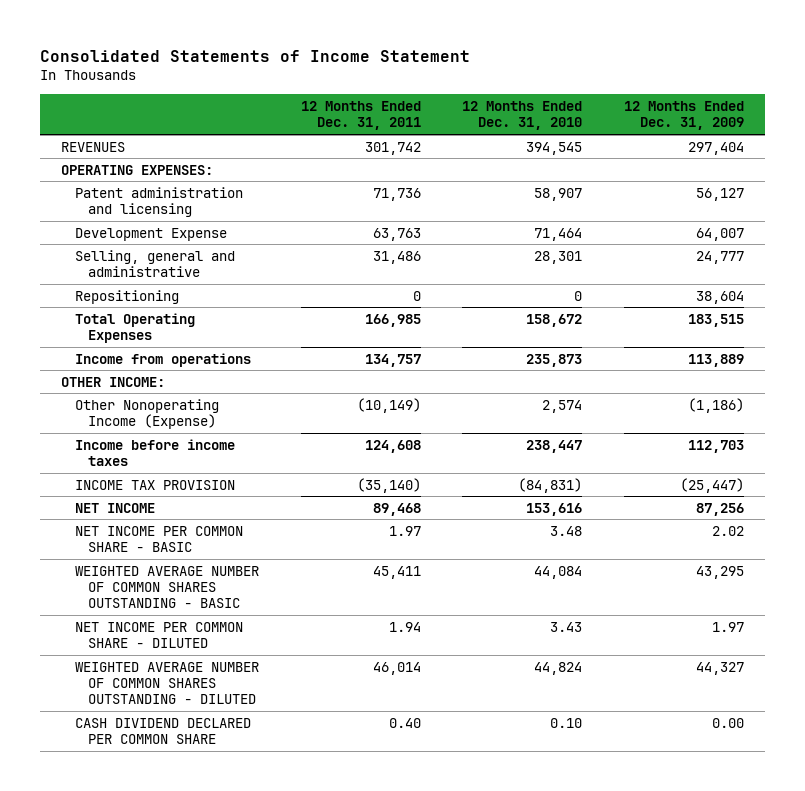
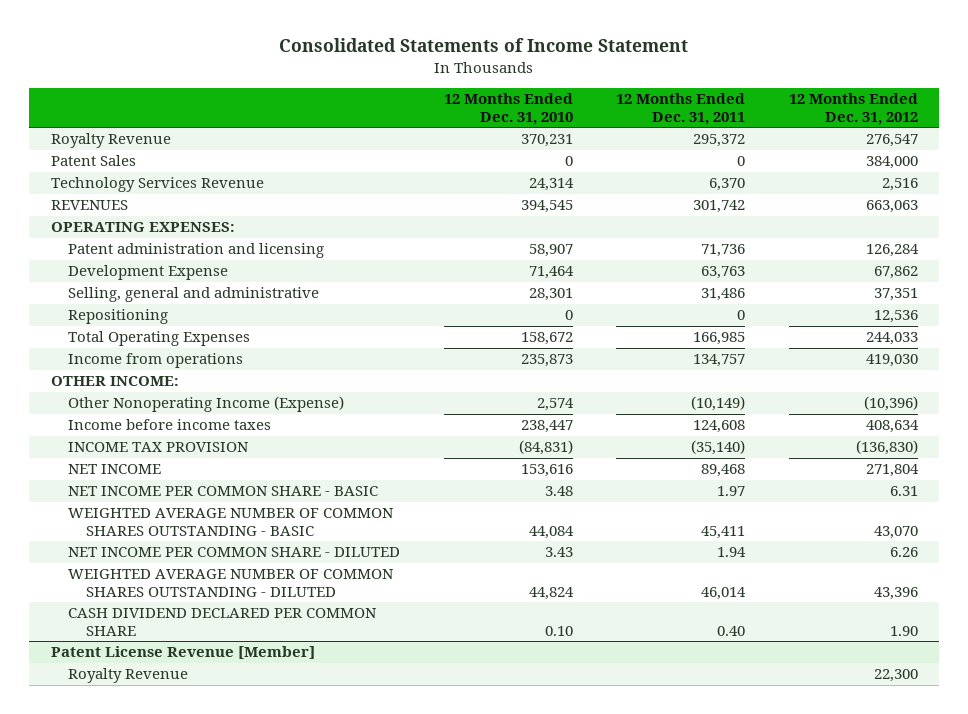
- | 12 Months Ended Dec. 31, 2011 | 12 Months Ended Dec. 31, 2010 | 12 Months Ended Dec. 31, 2009
+ | 12 Months Ended Dec. 31, 2010 | 12 Months Ended Dec. 31, 2011 | 12 Months Ended Dec. 31, 2012
+ Royalty Revenue | 370,231 | 295,372 | 276,547
+ Patent Sales | 0 | 0 | 384,000
+ Technology Services Revenue | 24,314 | 6,370 | 2,516
+ Patent License Revenue [Member]
+ Royalty Revenue | | | 22,300

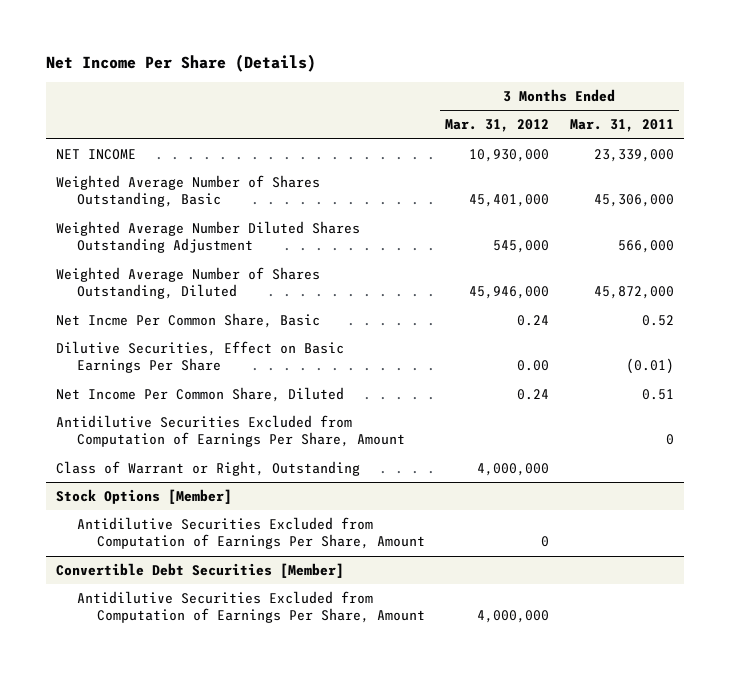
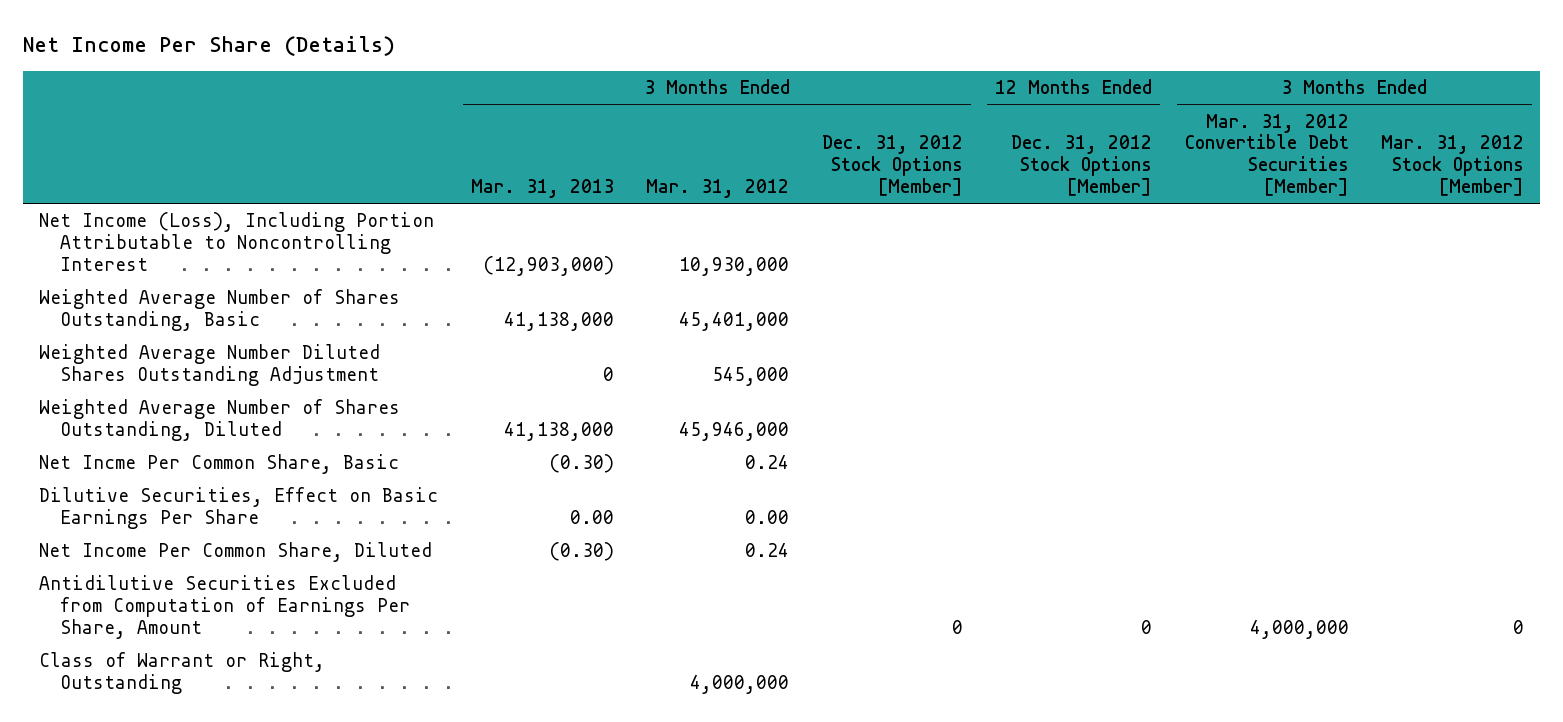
- | 3 Months Ended Mar. 31, 2012 | 3 Months Ended Mar. 31, 2011
+ | 3 Months Ended Mar. 31, 2013 | 3 Months Ended Mar. 31, 2012 | 3 Months Ended Dec. 31, 2012 Stock Options [Member] | 12 Months Ended Dec. 31, 2012 Stock Options [Member] | 3 Months Ended Mar. 31, 2012 Convertible Debt Securities [Member] | 3 Months Ended Mar. 31, 2012 Stock Options [Member]
- NET INCOME | 10,930,000 | 23,339,000
+ Net Income (Loss), Including Portion Attributable to Noncontrolling Interest | (12,903,000) | 10,930,000 | | | |
- Stock Options [Member]
- Antidilutive Securities Excluded from Computation of Earnings Per Share, Amount | 0 |
- Convertible Debt Securities [Member]
- Antidilutive Securities Excluded from Computation of Earnings Per Share, Amount | 4,000,000 |

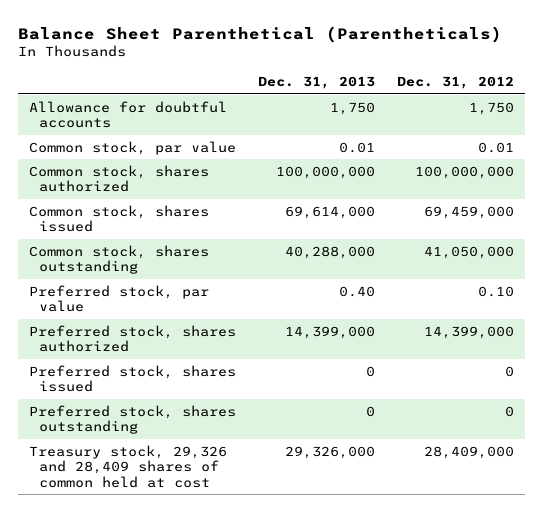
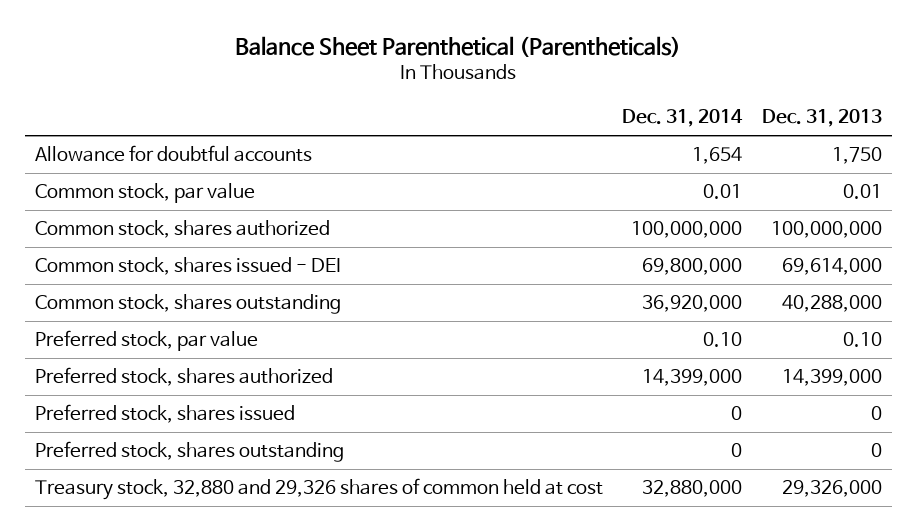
- | Dec. 31, 2013 | Dec. 31, 2012
+ | Dec. 31, 2014 | Dec. 31, 2013
- Common stock, shares issued | 69,614,000 | 69,459,000
+ Common stock, shares issued - DEI | 69,800,000 | 69,614,000
- Preferred stock, par value | 0.40 | 0.10
+ Preferred stock, par value | 0.10 | 0.10
- Treasury stock, 29,326 and 28,409 shares of common held at cost | 29,326,000 | 28,409,000
+ Treasury stock, 32,880 and 29,326 shares of common held at cost | 32,880,000 | 29,326,000

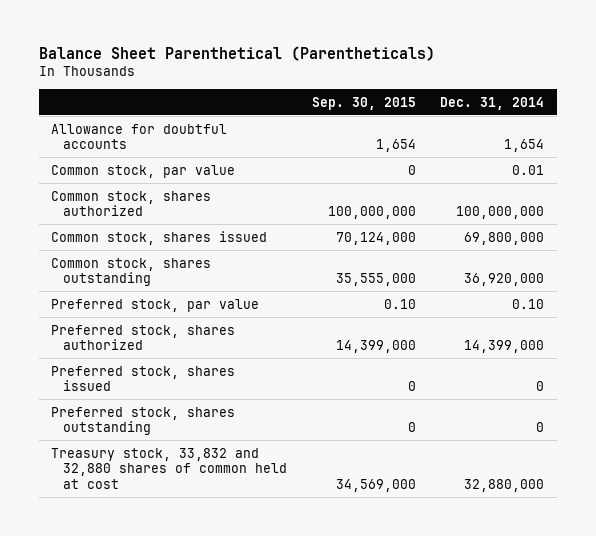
- | Dec. 31, 2014 | Dec. 31, 2013
+ | Sep. 30, 2015 | Dec. 31, 2014
- Common stock, shares issued - DEI | 69,800,000 | 69,614,000
+ Common stock, shares issued | 70,124,000 | 69,800,000
- Treasury stock, 32,880 and 29,326 shares of common held at cost | 32,880,000 | 29,326,000
+ Treasury stock, 33,832 and 32,880 shares of common held at cost | 34,569,000 | 32,880,000

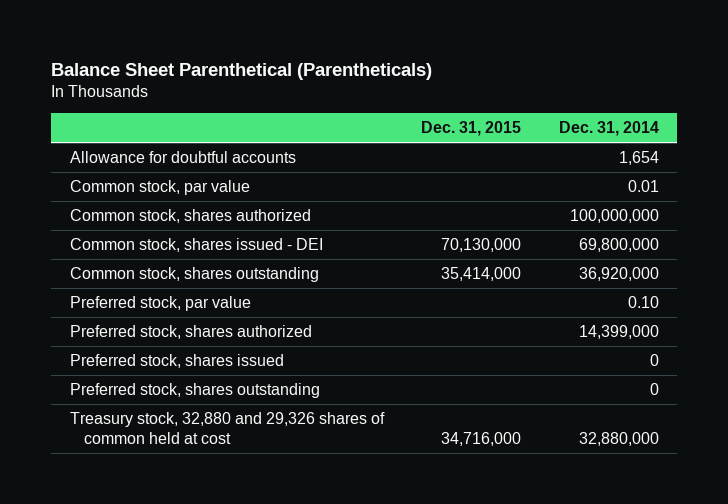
- | Sep. 30, 2015 | Dec. 31, 2014
+ | Dec. 31, 2015 | Dec. 31, 2014
- Common stock, shares issued | 70,124,000 | 69,800,000
+ Common stock, shares issued - DEI | 70,130,000 | 69,800,000
- Treasury stock, 33,832 and 32,880 shares of common held at cost | 34,569,000 | 32,880,000
+ Treasury stock, 32,880 and 29,326 shares of common held at cost | 34,716,000 | 32,880,000

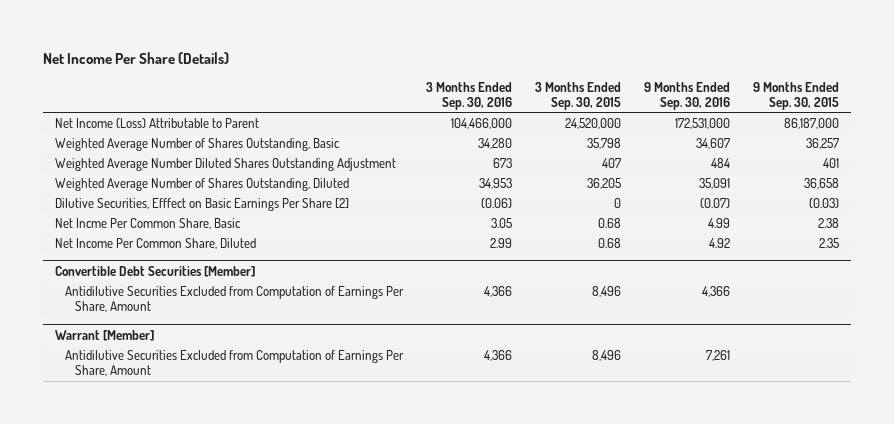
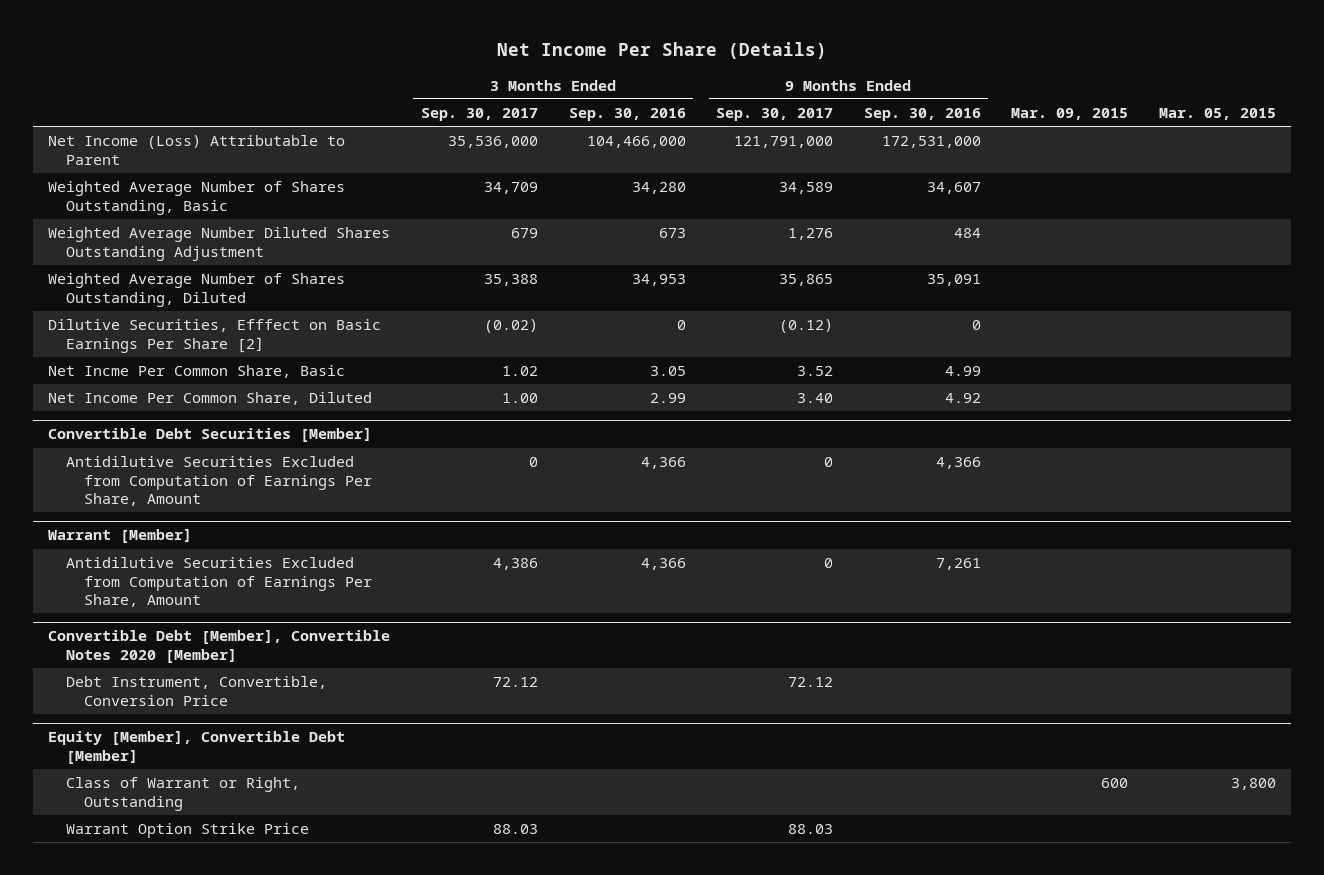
- | 3 Months Ended Sep. 30, 2016 | 3 Months Ended Sep. 30, 2015 | 9 Months Ended Sep. 30, 2016 | 9 Months Ended Sep. 30, 2015
+ | 3 Months Ended Sep. 30, 2017 | 3 Months Ended Sep. 30, 2016 | 9 Months Ended Sep. 30, 2017 | 9 Months Ended Sep. 30, 2016 | Mar. 09, 2015 | Mar. 05, 2015
- Dilutive Securities, Efffect on Basic Earnings Per Share [2] | (0.06) | 0 | (0.07) | (0.03)
+ Dilutive Securities, Efffect on Basic Earnings Per Share [2] | (0.02) | 0 | (0.12) | 0 | |
+ Convertible Debt [Member], Convertible Notes 2020 [Member]
+ Debt Instrument, Convertible, Conversion Price | 72.12 | | 72.12 | | |
+ Equity [Member], Convertible Debt [Member]
+ Class of Warrant or Right, Outstanding | | | | | 600 | 3,800
+ Warrant Option Strike Price | 88.03 | | 88.03 | | |

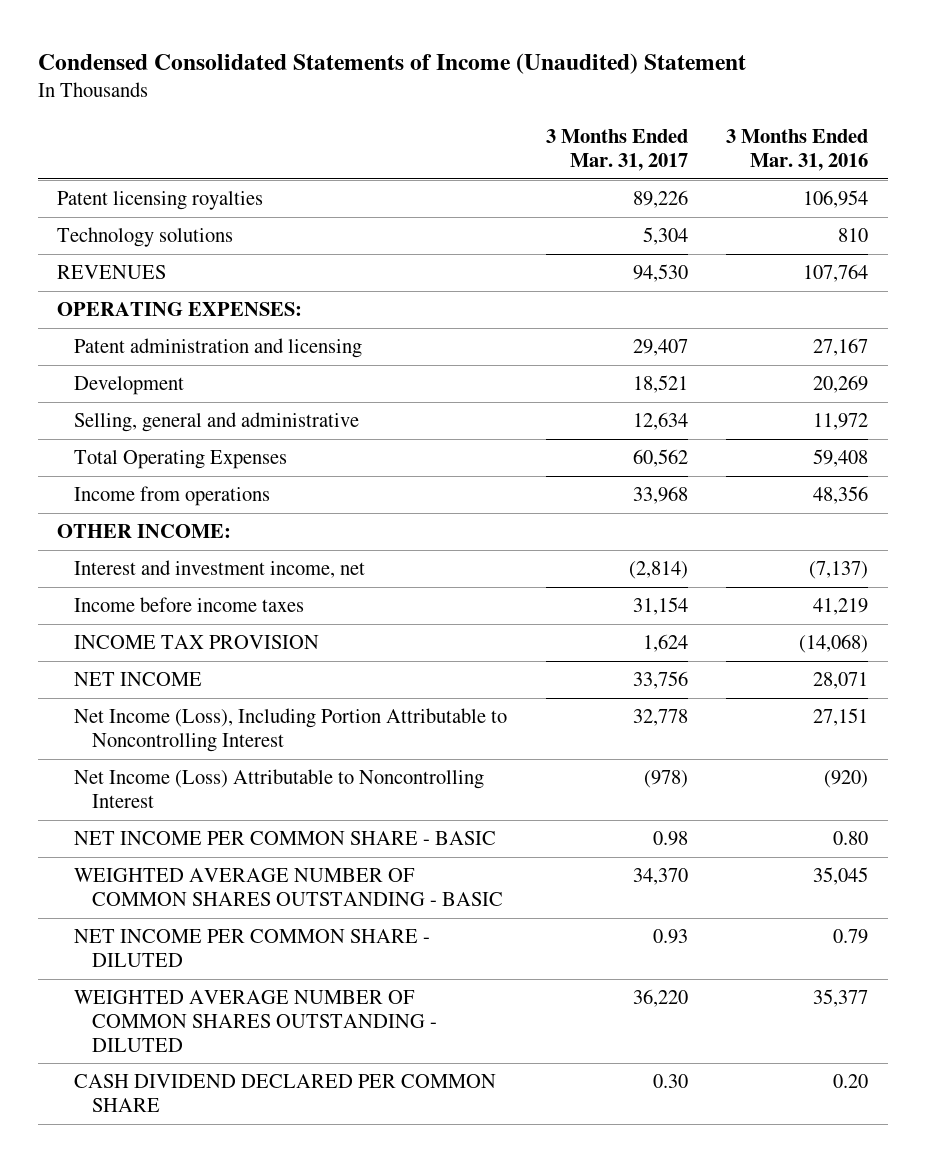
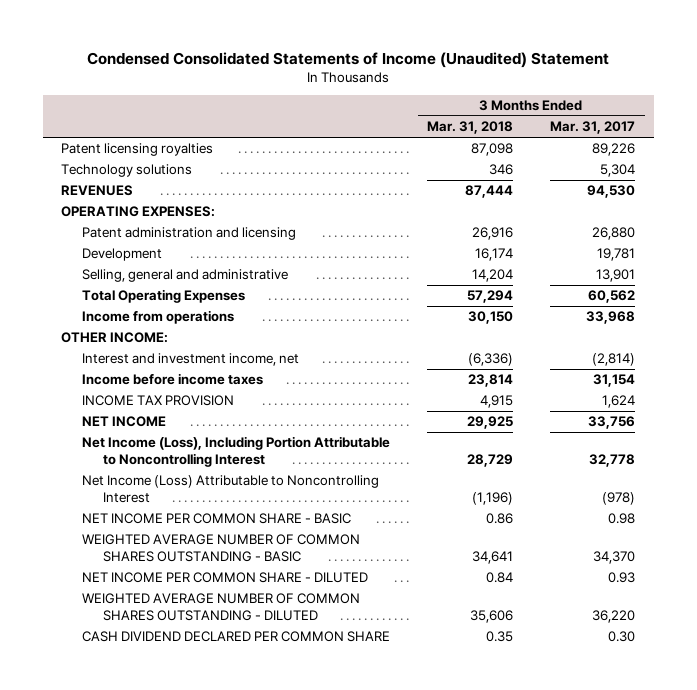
- | 3 Months Ended Mar. 31, 2017 | 3 Months Ended Mar. 31, 2016
+ | 3 Months Ended Mar. 31, 2018 | 3 Months Ended Mar. 31, 2017
- Patent administration and licensing | 29,407 | 27,167
- Development | 18,521 | 20,269
- Selling, general and administrative | 12,634 | 11,972
+ Patent administration and licensing | 26,916 | 26,880
+ Development | 16,174 | 19,781
+ Selling, general and administrative | 14,204 | 13,901

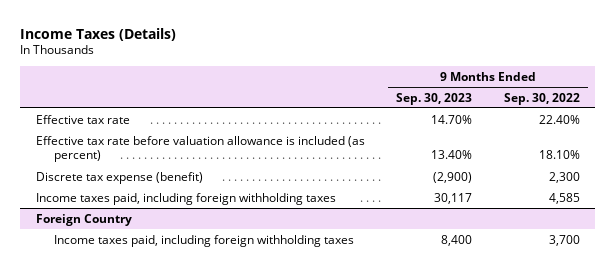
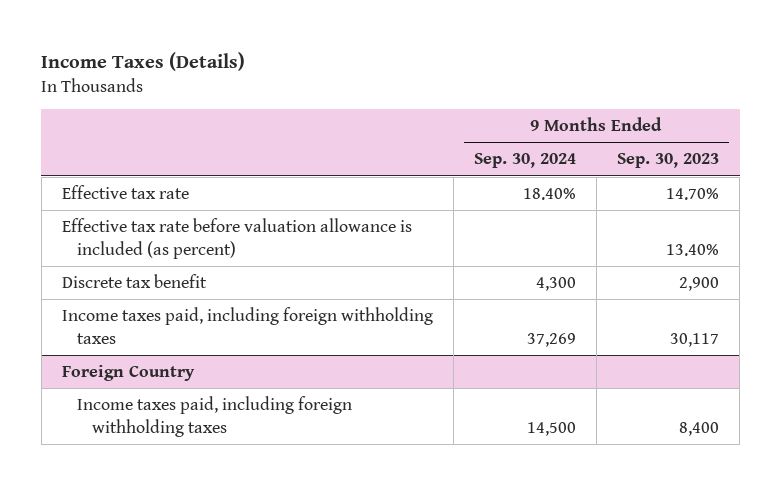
- | 9 Months Ended Sep. 30, 2023 | 9 Months Ended Sep. 30, 2022
+ | 9 Months Ended Sep. 30, 2024 | 9 Months Ended Sep. 30, 2023
- Discrete tax expense (benefit) | (2,900) | 2,300
+ Discrete tax benefit | 4,300 | 2,900

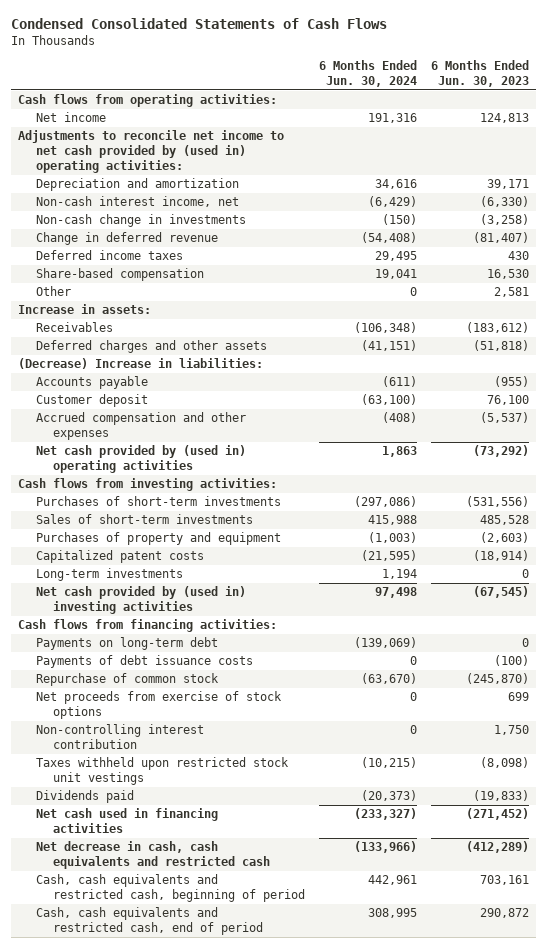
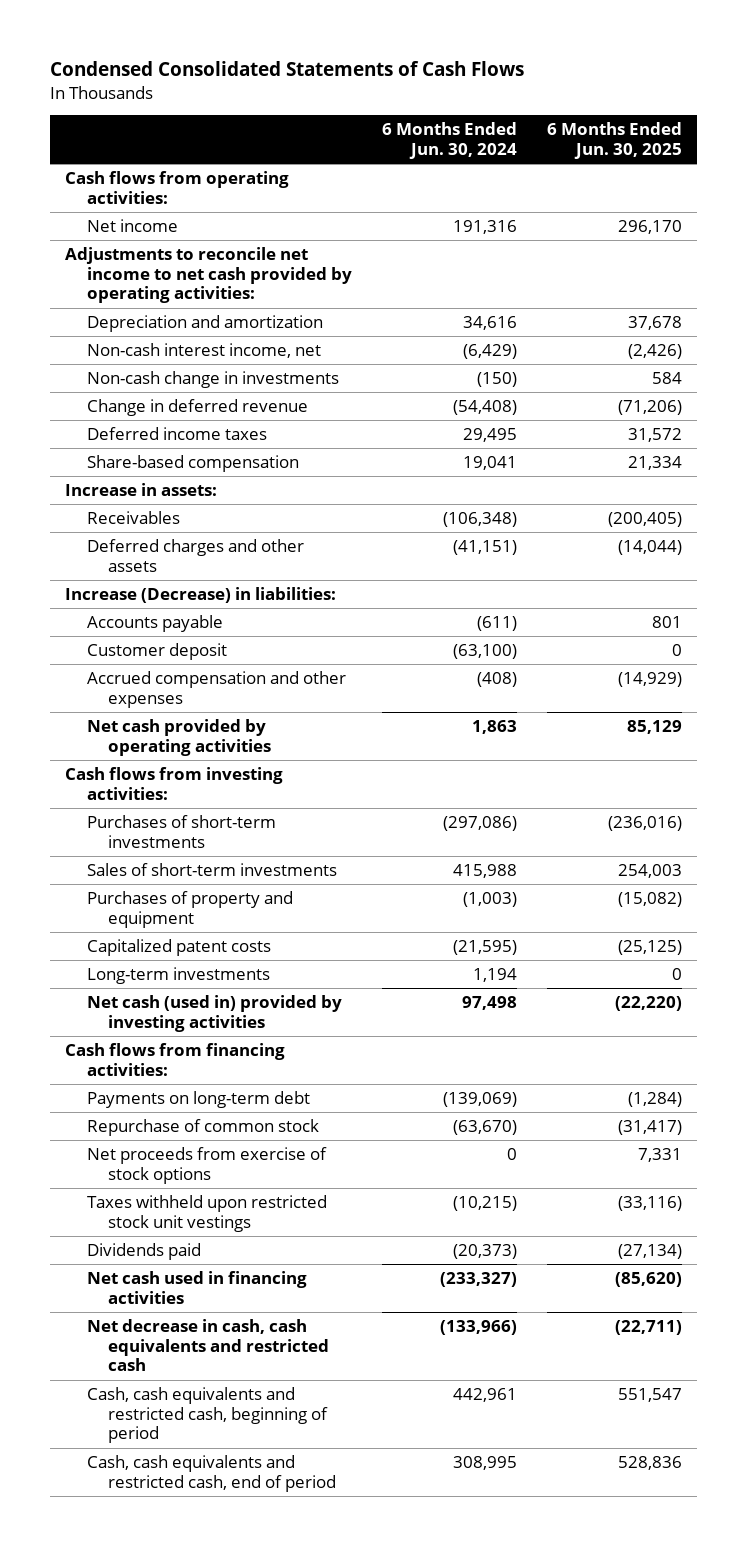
- | 6 Months Ended Jun. 30, 2024 | 6 Months Ended Jun. 30, 2023
+ | 6 Months Ended Jun. 30, 2024 | 6 Months Ended Jun. 30, 2025
- Adjustments to reconcile net income to net cash provided by (used in) operating activities:
+ Adjustments to reconcile net income to net cash provided by operating activities:
- Other | 0 | 2,581
- (Decrease) Increase in liabilities:
+ Increase (Decrease) in liabilities:
- Net cash provided by (used in) operating activities | 1,863 | (73,292)
+ Net cash provided by operating activities | 1,863 | 85,129
- Net cash provided by (used in) investing activities | 97,498 | (67,545)
+ Net cash (used in) provided by investing activities | 97,498 | (22,220)
- Payments of debt issuance costs | 0 | (100)
- Non-controlling interest contribution | 0 | 1,750

